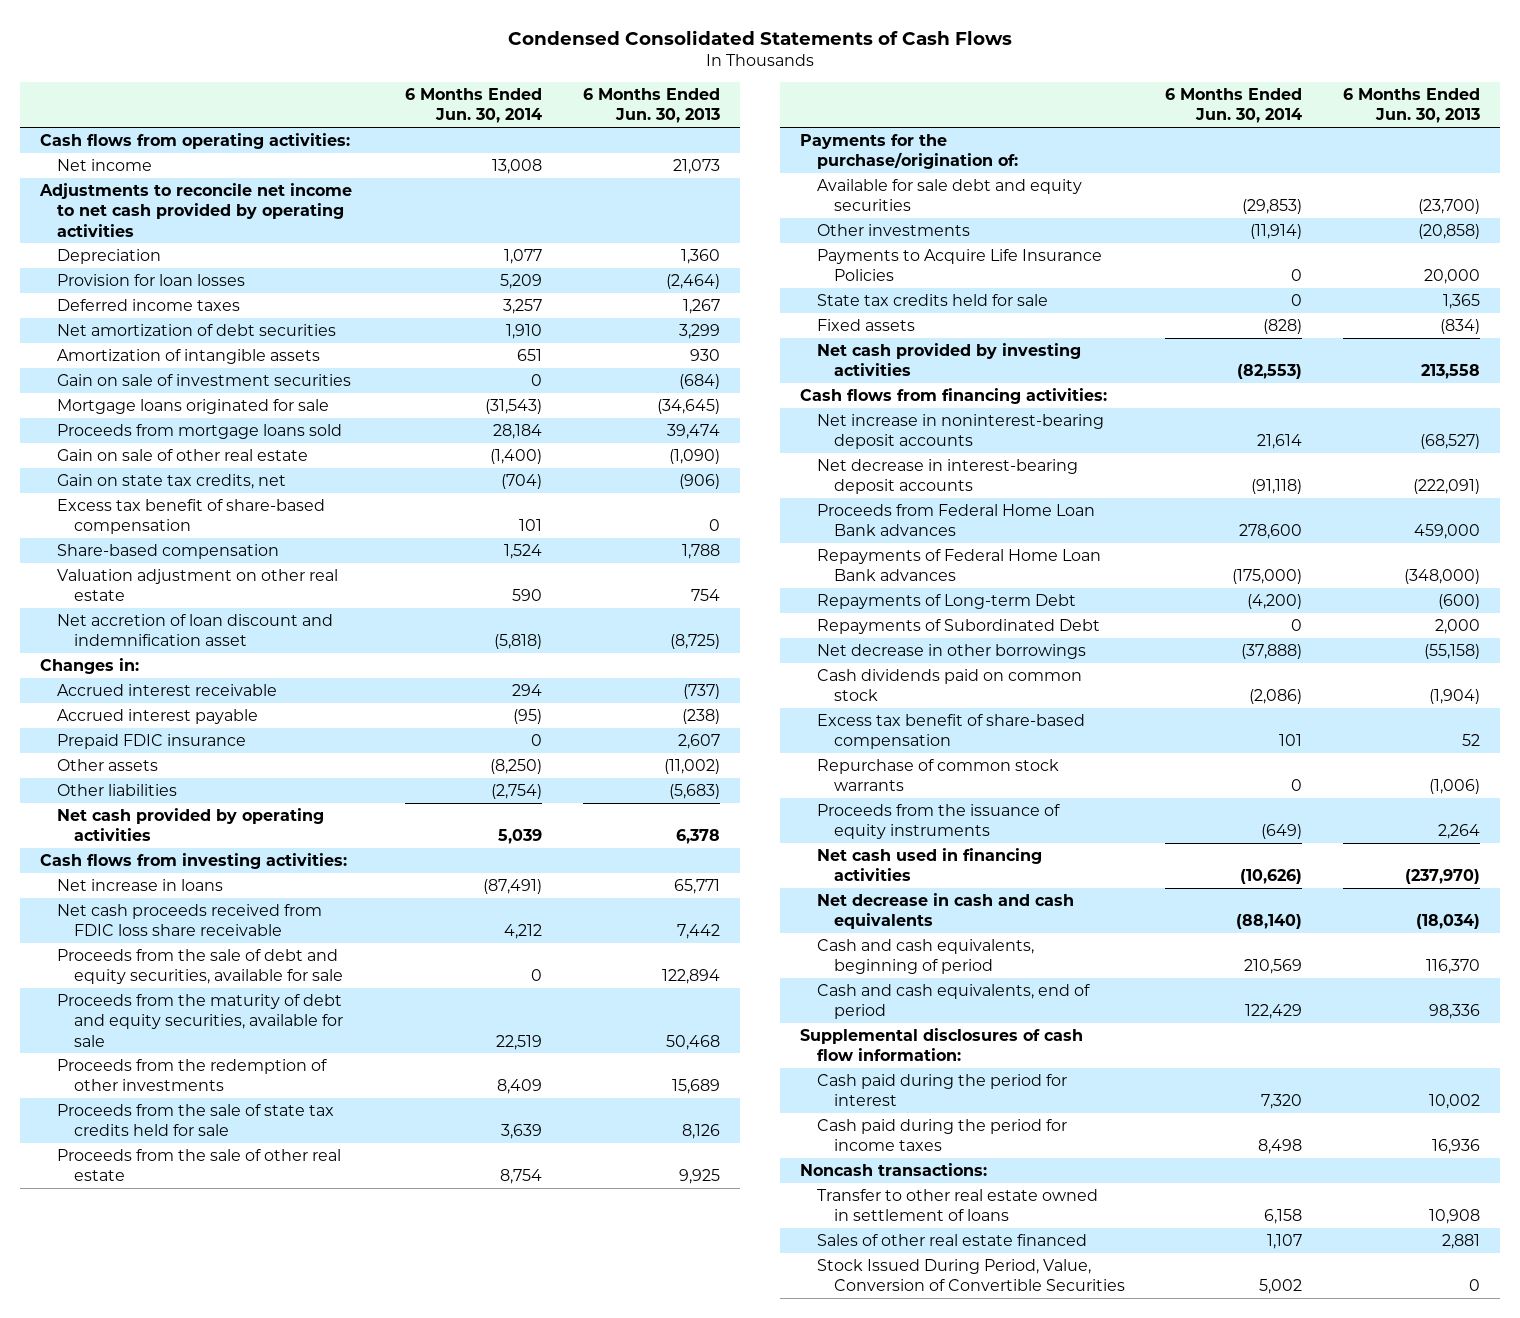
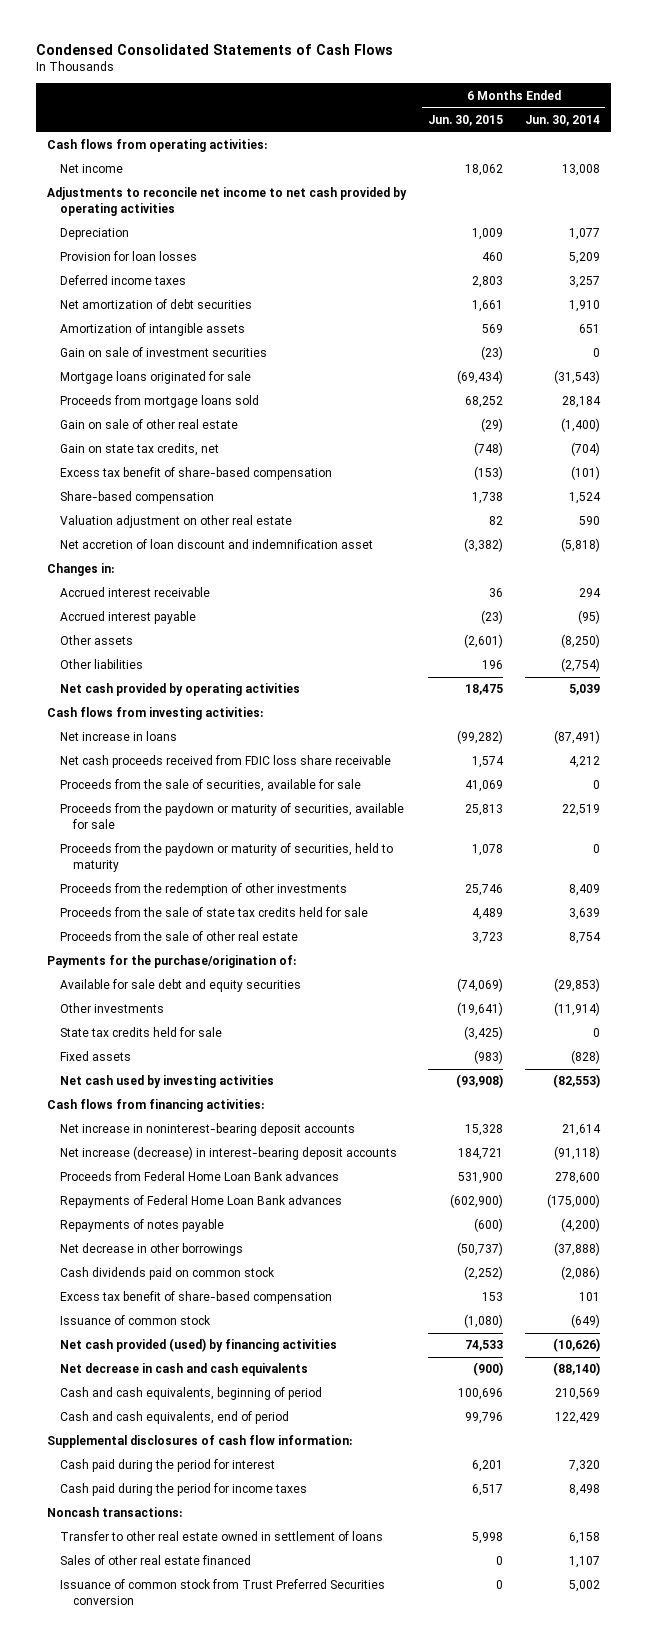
- | 6 Months Ended Jun. 30, 2014 | 6 Months Ended Jun. 30, 2013
+ | 6 Months Ended Jun. 30, 2015 | 6 Months Ended Jun. 30, 2014
- Excess tax benefit of share-based compensation | 101 | 0
+ Excess tax benefit of share-based compensation | (153) | (101)
- Prepaid FDIC insurance | 0 | 2,607
- Proceeds from the sale of debt and equity securities, available for sale | 0 | 122,894
- Proceeds from the maturity of debt and equity securities, available for sale | 22,519 | 50,468
+ Proceeds from the sale of securities, available for sale | 41,069 | 0
+ Proceeds from the paydown or maturity of securities, available for sale | 25,813 | 22,519
+ Proceeds from the paydown or maturity of securities, held to maturity | 1,078 | 0
- Payments to Acquire Life Insurance Policies | 0 | 20,000
- Net cash provided by investing activities | (82,553) | 213,558
+ Net cash used by investing activities | (93,908) | (82,553)
- Net decrease in interest-bearing deposit accounts | (91,118) | (222,091)
+ Net increase (decrease) in interest-bearing deposit accounts | 184,721 | (91,118)
- Repayments of Long-term Debt | (4,200) | (600)
- Repayments of Subordinated Debt | 0 | 2,000
+ Repayments of notes payable | (600) | (4,200)
- Repurchase of common stock warrants | 0 | (1,006)
- Proceeds from the issuance of equity instruments | (649) | 2,264
- Net cash used in financing activities | (10,626) | (237,970)
+ Issuance of common stock | (1,080) | (649)
+ Net cash provided (used) by financing activities | 74,533 | (10,626)
- Stock Issued During Period, Value, Conversion of Convertible Securities | 5,002 | 0
+ Issuance of common stock from Trust Preferred Securities conversion | 0 | 5,002

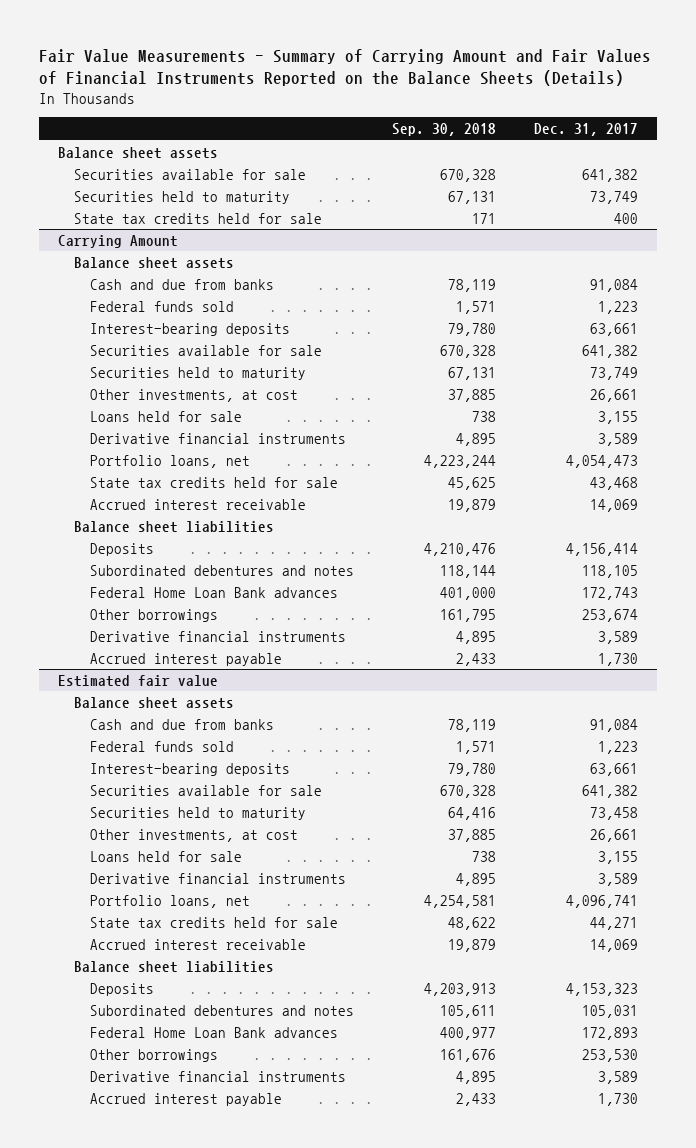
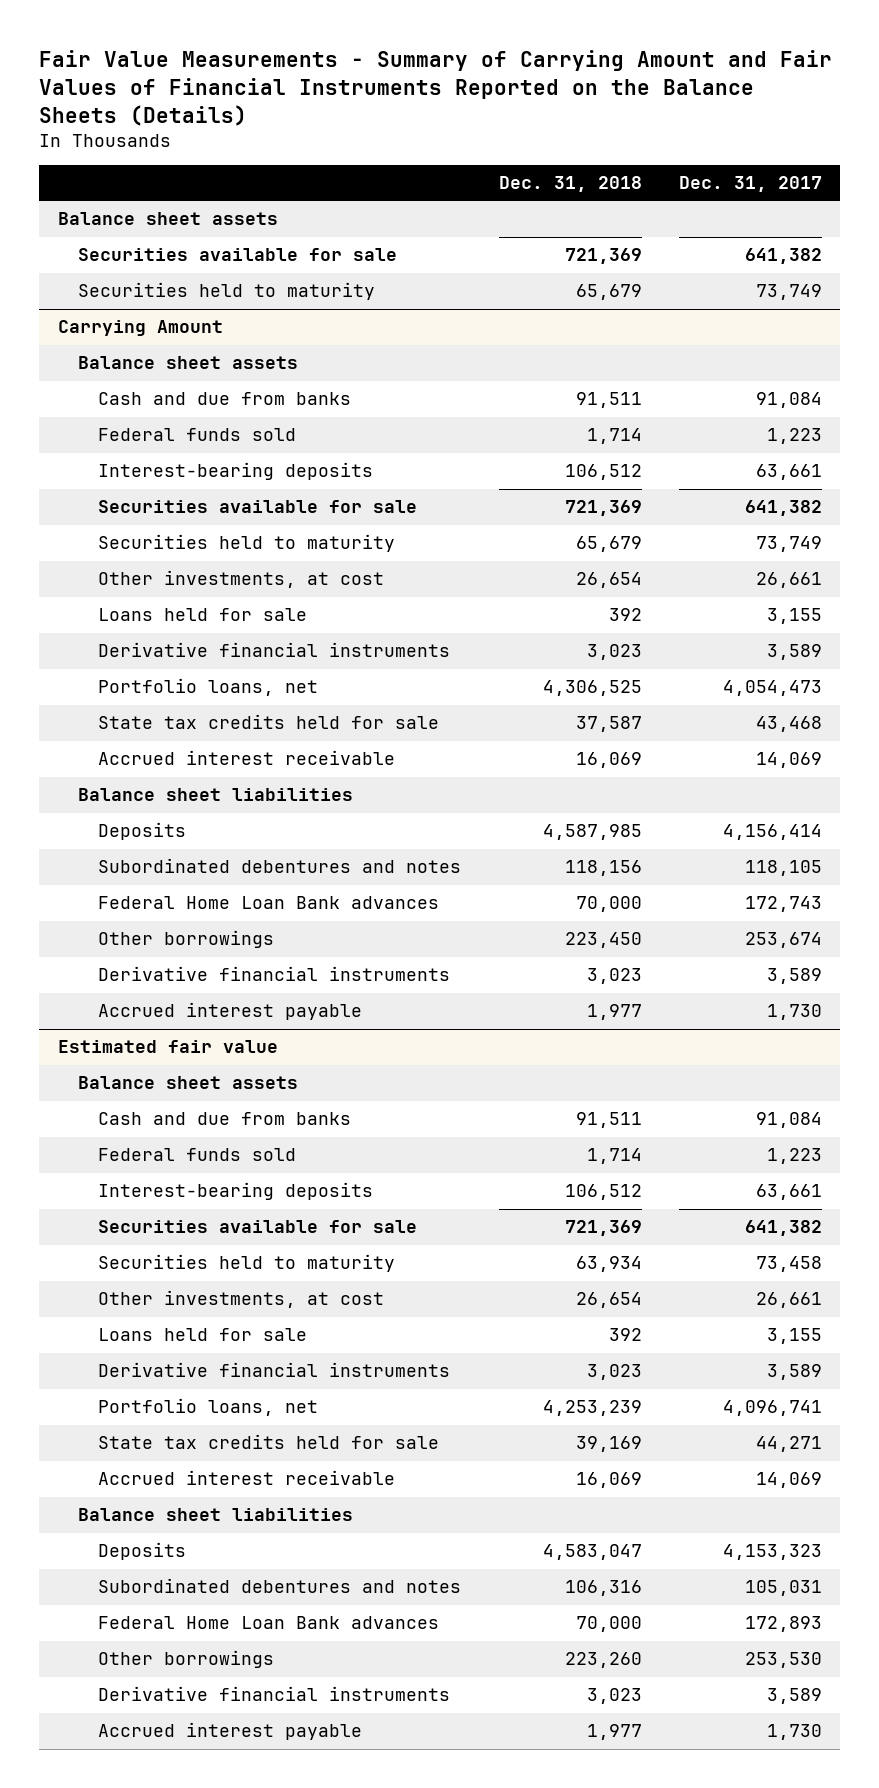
- | Sep. 30, 2018 | Dec. 31, 2017
+ | Dec. 31, 2018 | Dec. 31, 2017
- State tax credits held for sale | 171 | 400

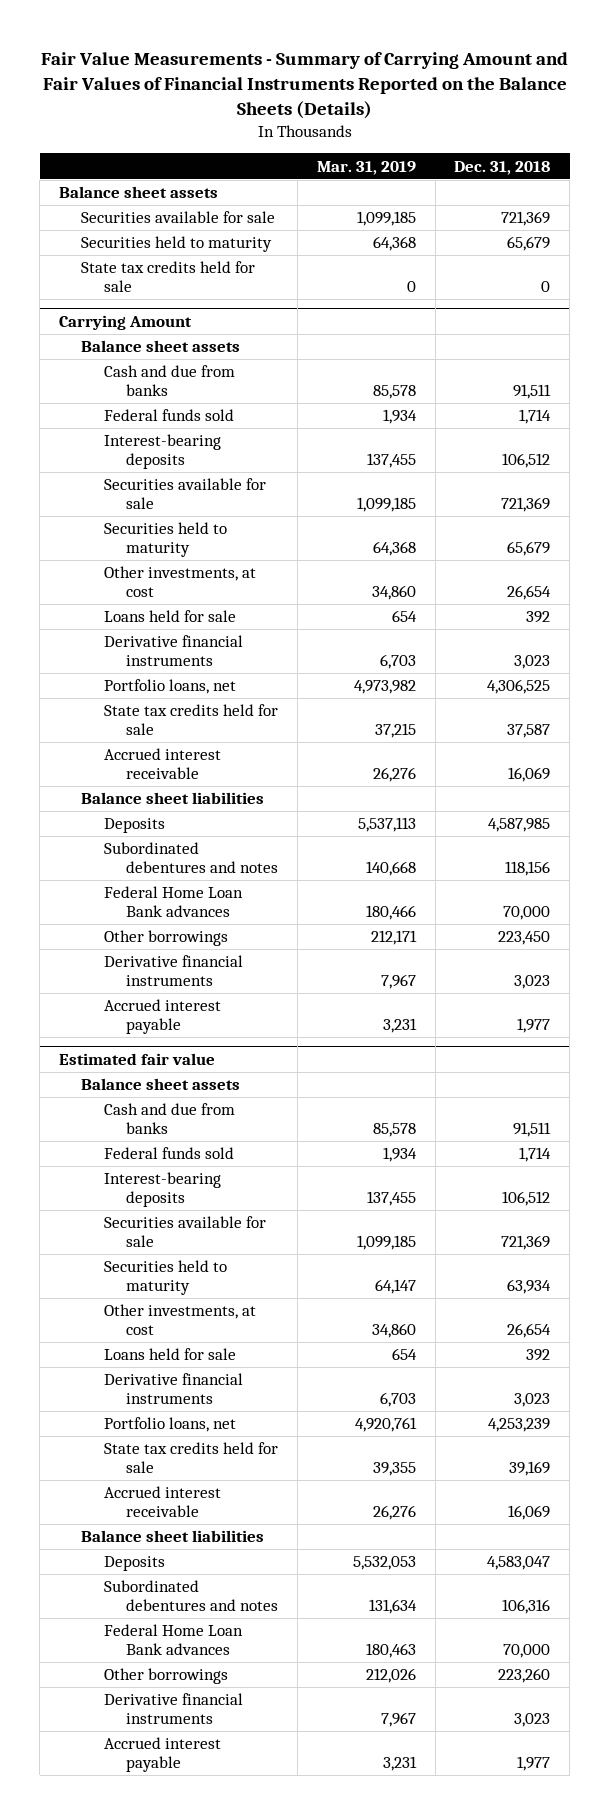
- | Dec. 31, 2018 | Dec. 31, 2017
+ | Mar. 31, 2019 | Dec. 31, 2018
+ State tax credits held for sale | 0 | 0

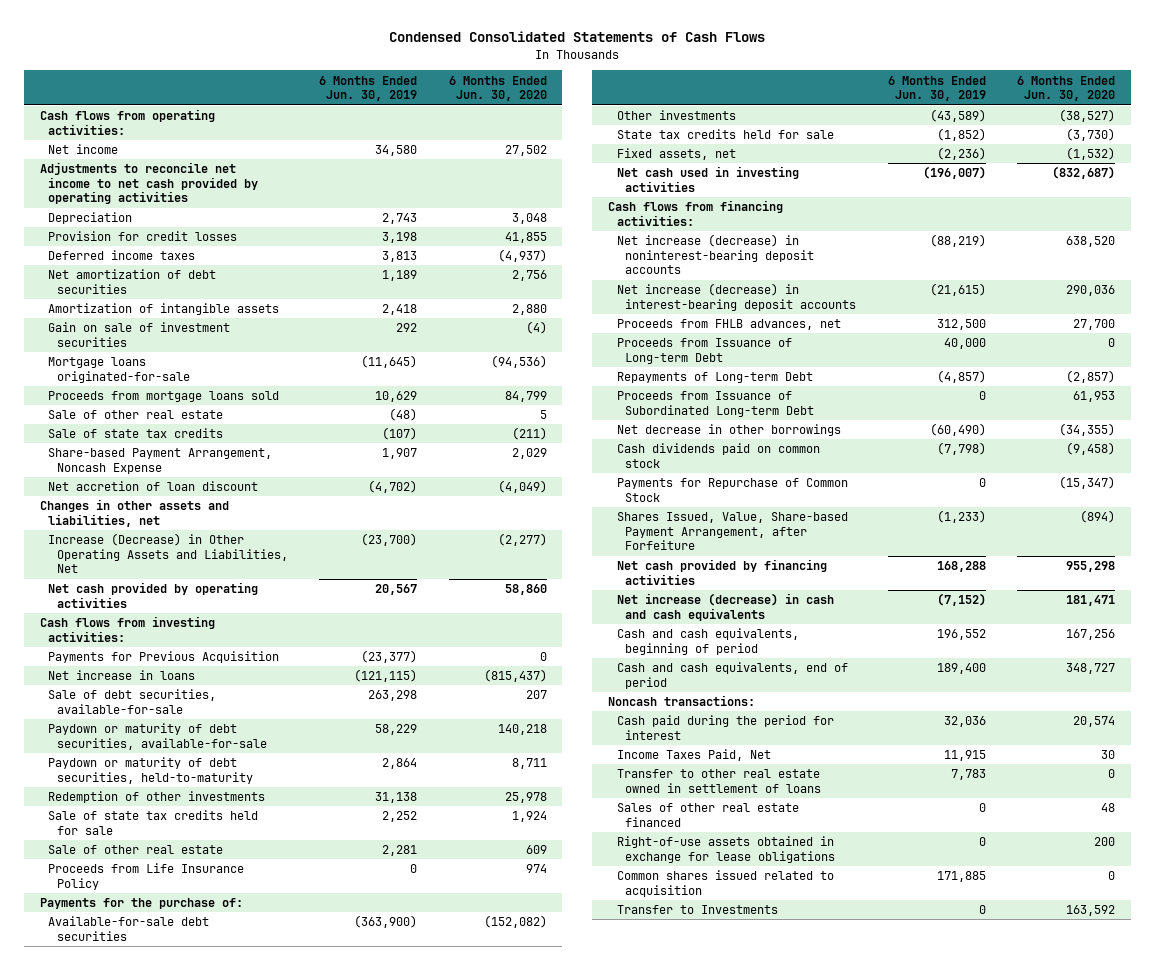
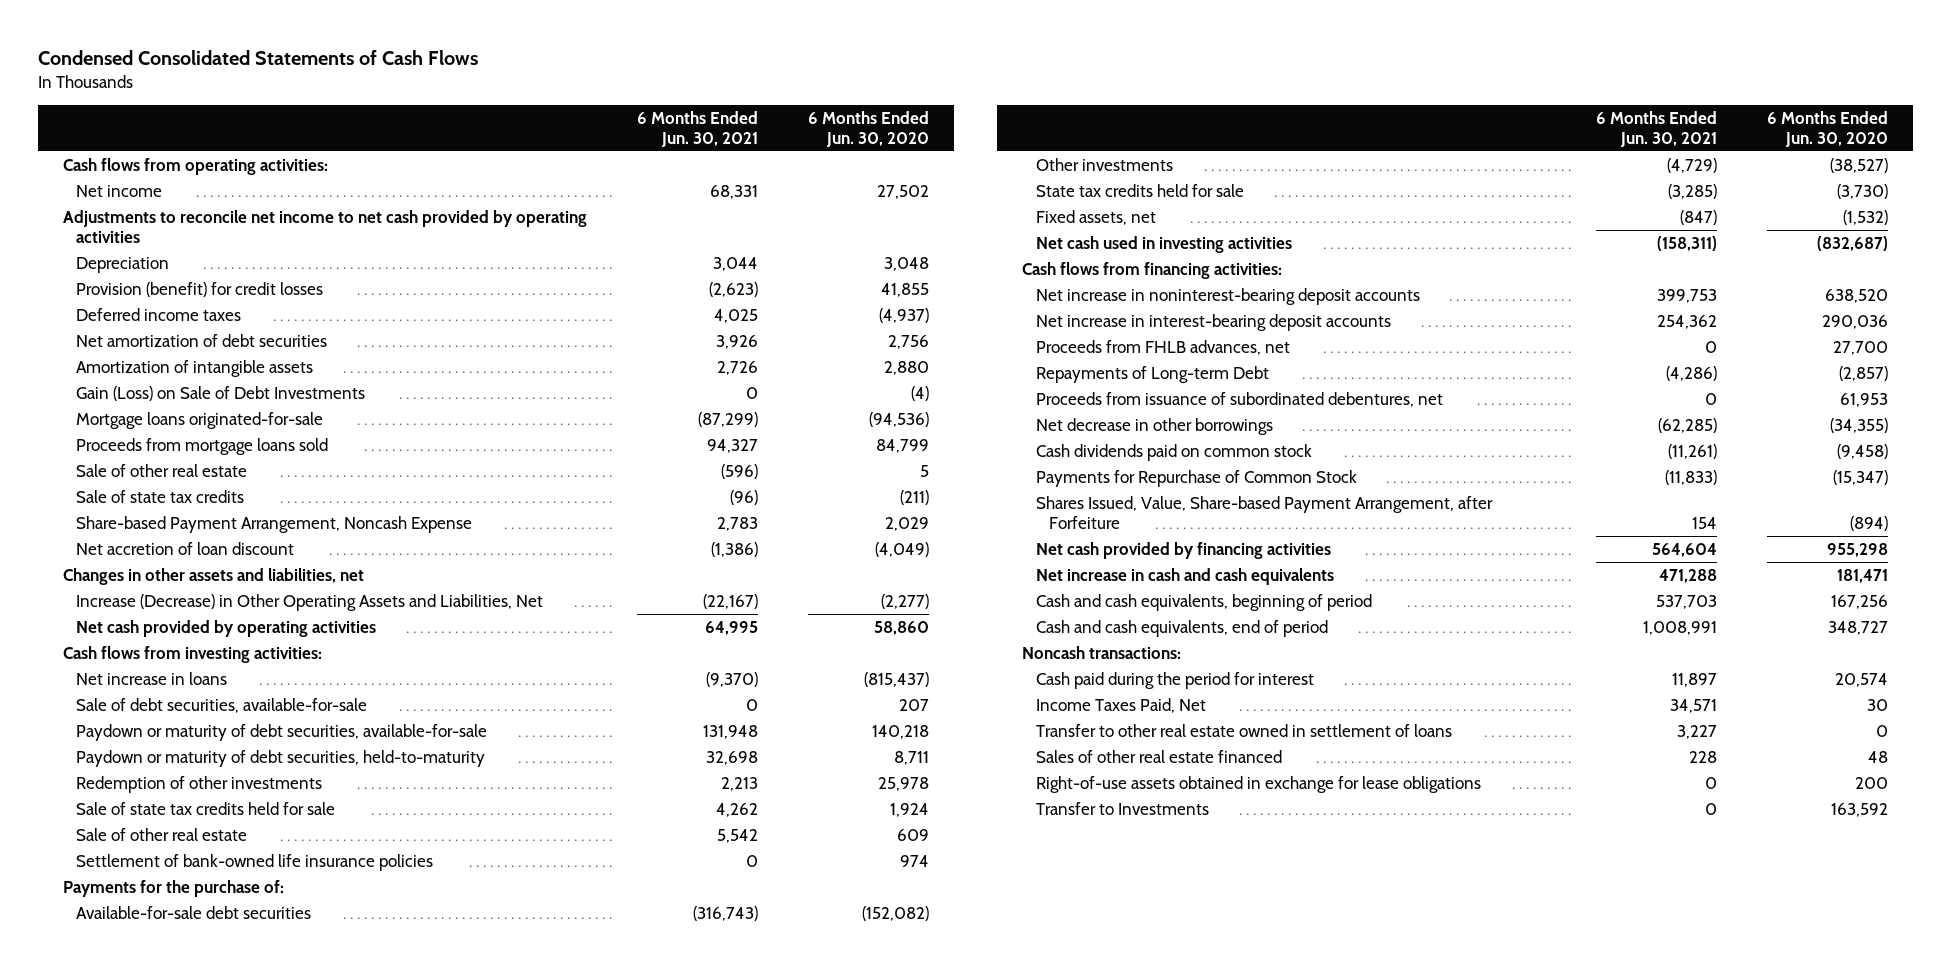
- | 6 Months Ended Jun. 30, 2019 | 6 Months Ended Jun. 30, 2020
+ | 6 Months Ended Jun. 30, 2021 | 6 Months Ended Jun. 30, 2020
- Provision for credit losses | 3,198 | 41,855
+ Provision (benefit) for credit losses | (2,623) | 41,855
- Gain on sale of investment securities | 292 | (4)
+ Gain (Loss) on Sale of Debt Investments | 0 | (4)
- Payments for Previous Acquisition | (23,377) | 0
- Proceeds from Life Insurance Policy | 0 | 974
+ Settlement of bank-owned life insurance policies | 0 | 974
- Net increase (decrease) in noninterest-bearing deposit accounts | (88,219) | 638,520
- Net increase (decrease) in interest-bearing deposit accounts | (21,615) | 290,036
+ Net increase in noninterest-bearing deposit accounts | 399,753 | 638,520
+ Net increase in interest-bearing deposit accounts | 254,362 | 290,036
- Proceeds from Issuance of Long-term Debt | 40,000 | 0
- Proceeds from Issuance of Subordinated Long-term Debt | 0 | 61,953
+ Proceeds from issuance of subordinated debentures, net | 0 | 61,953
- Net increase (decrease) in cash and cash equivalents | (7,152) | 181,471
+ Net increase in cash and cash equivalents | 471,288 | 181,471
- Common shares issued related to acquisition | 171,885 | 0

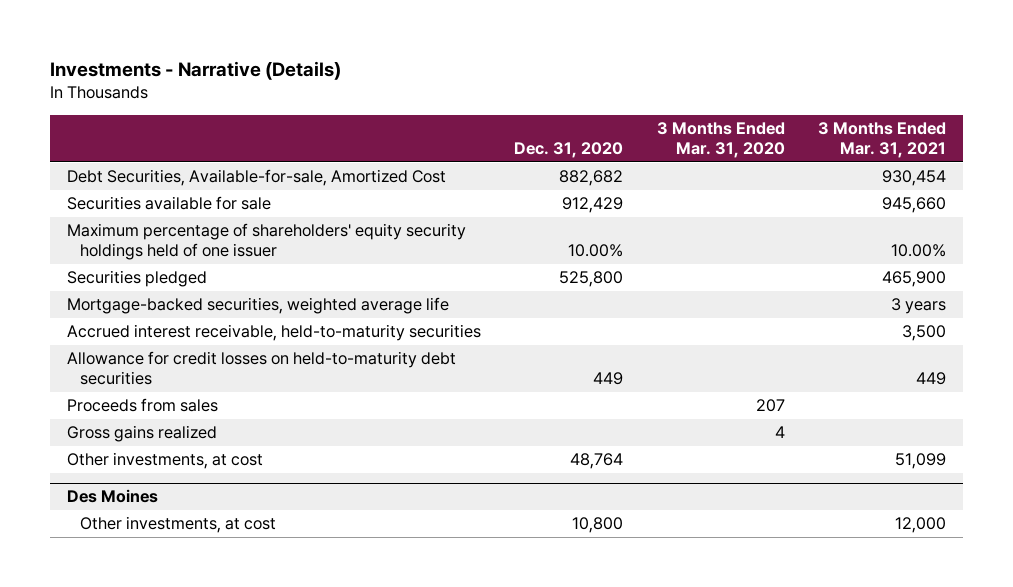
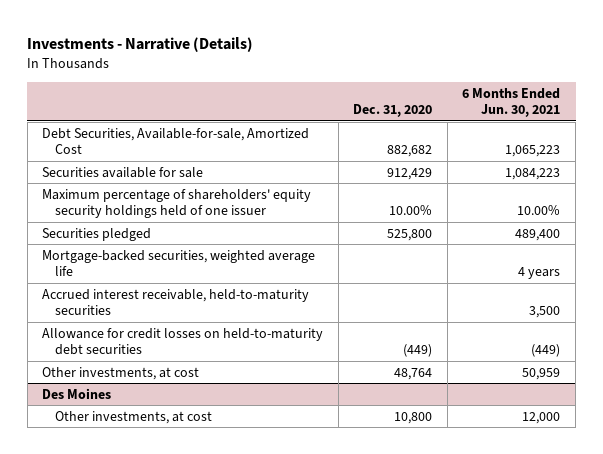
- | Dec. 31, 2020 | 3 Months Ended Mar. 31, 2020 | 3 Months Ended Mar. 31, 2021
+ | Dec. 31, 2020 | 6 Months Ended Jun. 30, 2021
- Allowance for credit losses on held-to-maturity debt securities | 449 | | 449
- Proceeds from sales | | 207 |
- Gross gains realized | | 4 |
+ Allowance for credit losses on held-to-maturity debt securities | (449) | (449)

